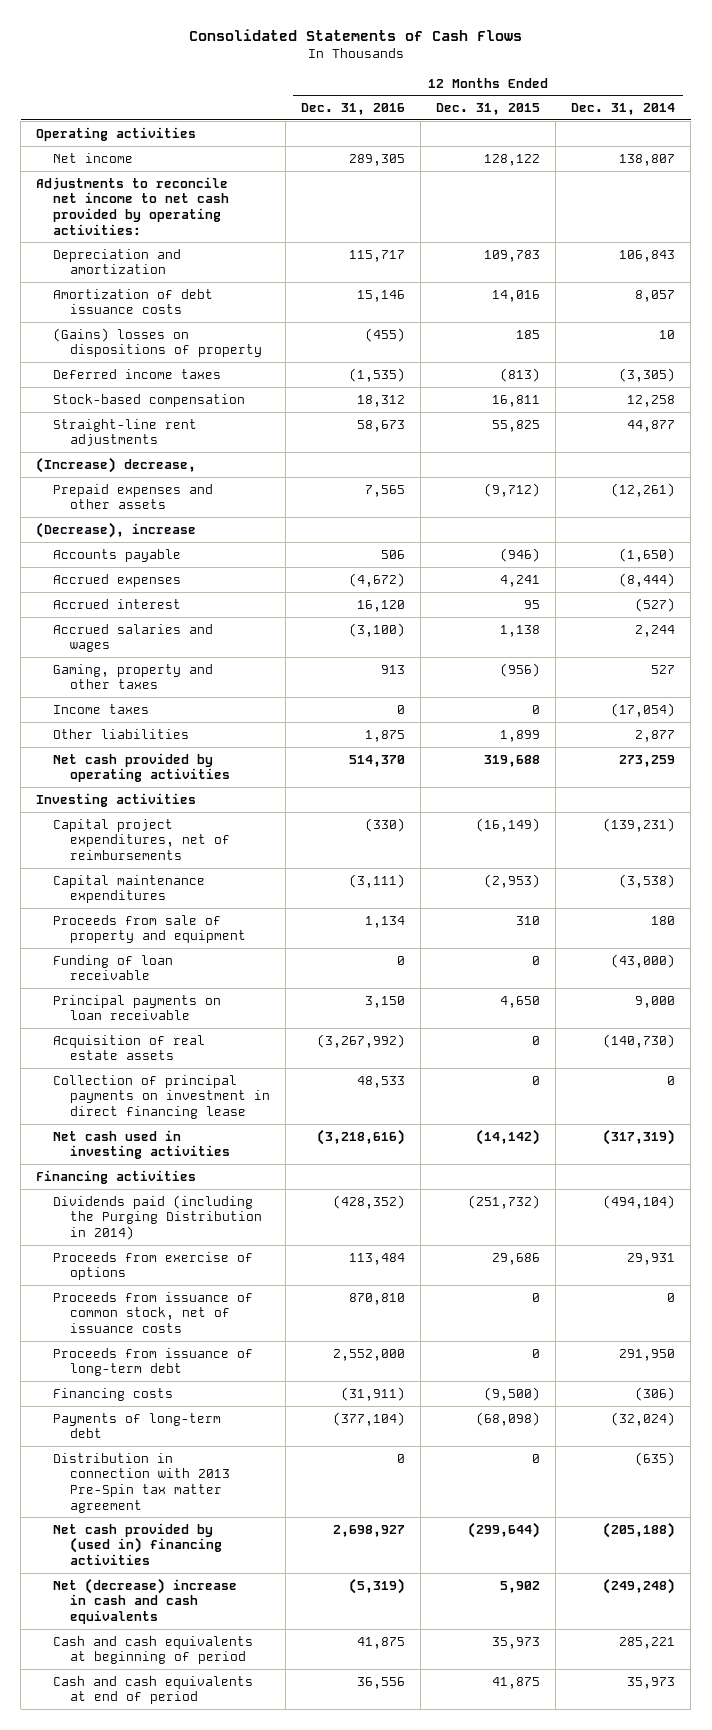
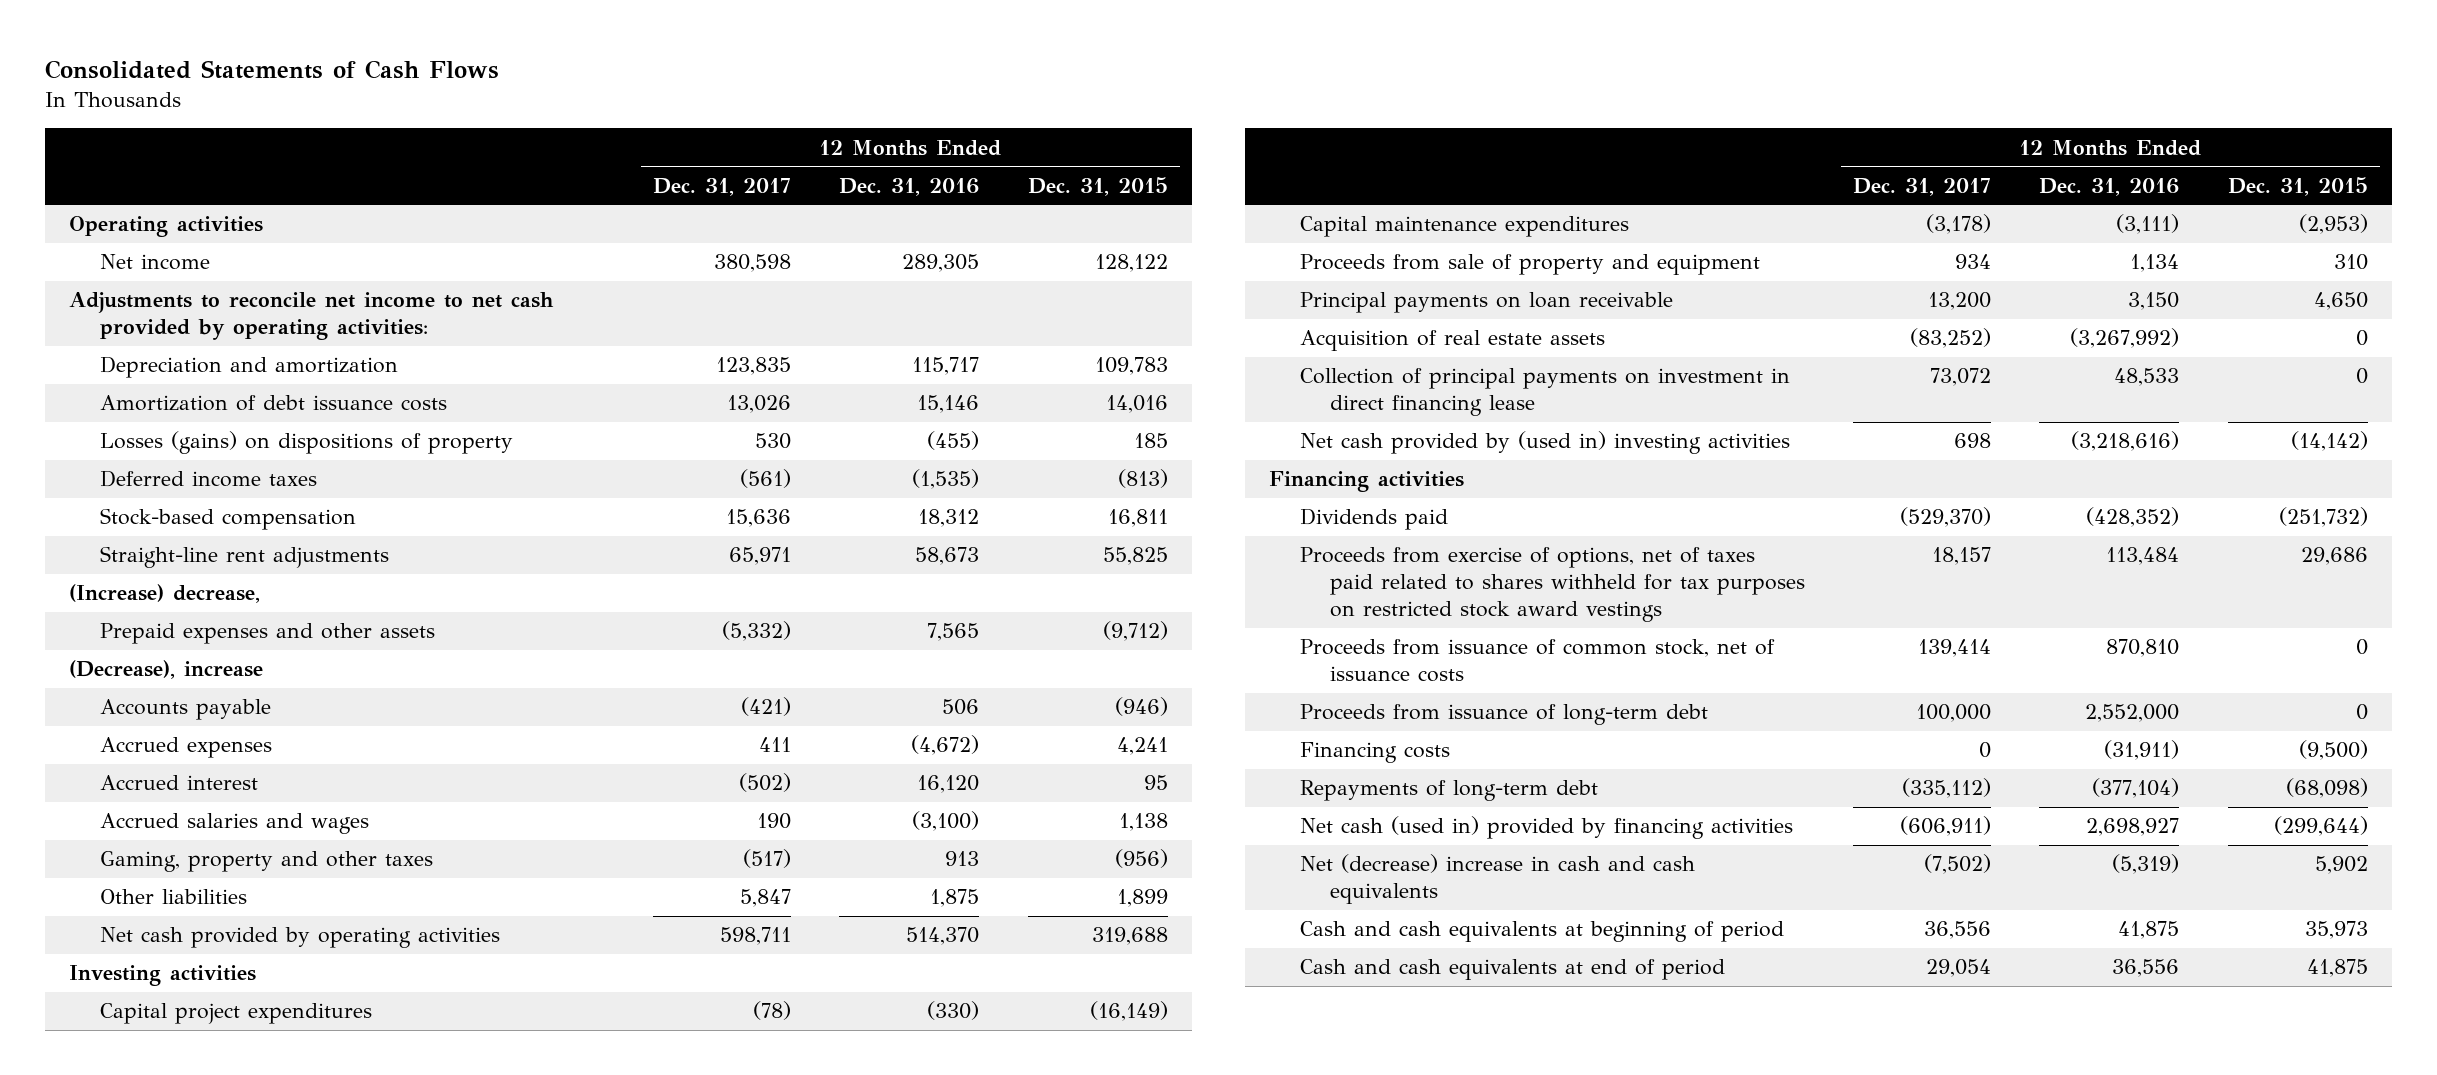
- | 12 Months Ended Dec. 31, 2016 | 12 Months Ended Dec. 31, 2015 | 12 Months Ended Dec. 31, 2014
+ | 12 Months Ended Dec. 31, 2017 | 12 Months Ended Dec. 31, 2016 | 12 Months Ended Dec. 31, 2015
- (Gains) losses on dispositions of property | (455) | 185 | 10
+ Losses (gains) on dispositions of property | 530 | (455) | 185
- Income taxes | 0 | 0 | (17,054)
- Capital project expenditures, net of reimbursements | (330) | (16,149) | (139,231)
+ Capital project expenditures | (78) | (330) | (16,149)
- Funding of loan receivable | 0 | 0 | (43,000)
- Net cash used in investing activities | (3,218,616) | (14,142) | (317,319)
+ Net cash provided by (used in) investing activities | 698 | (3,218,616) | (14,142)
- Dividends paid (including the Purging Distribution in 2014) | (428,352) | (251,732) | (494,104)
- Proceeds from exercise of options | 113,484 | 29,686 | 29,931
+ Dividends paid | (529,370) | (428,352) | (251,732)
+ Proceeds from exercise of options, net of taxes paid related to shares withheld for tax purposes on restricted stock award vestings | 18,157 | 113,484 | 29,686
- Payments of long-term debt | (377,104) | (68,098) | (32,024)
- Distribution in connection with 2013 Pre-Spin tax matter agreement | 0 | 0 | (635)
- Net cash provided by (used in) financing activities | 2,698,927 | (299,644) | (205,188)
+ Repayments of long-term debt | (335,112) | (377,104) | (68,098)
+ Net cash (used in) provided by financing activities | (606,911) | 2,698,927 | (299,644)

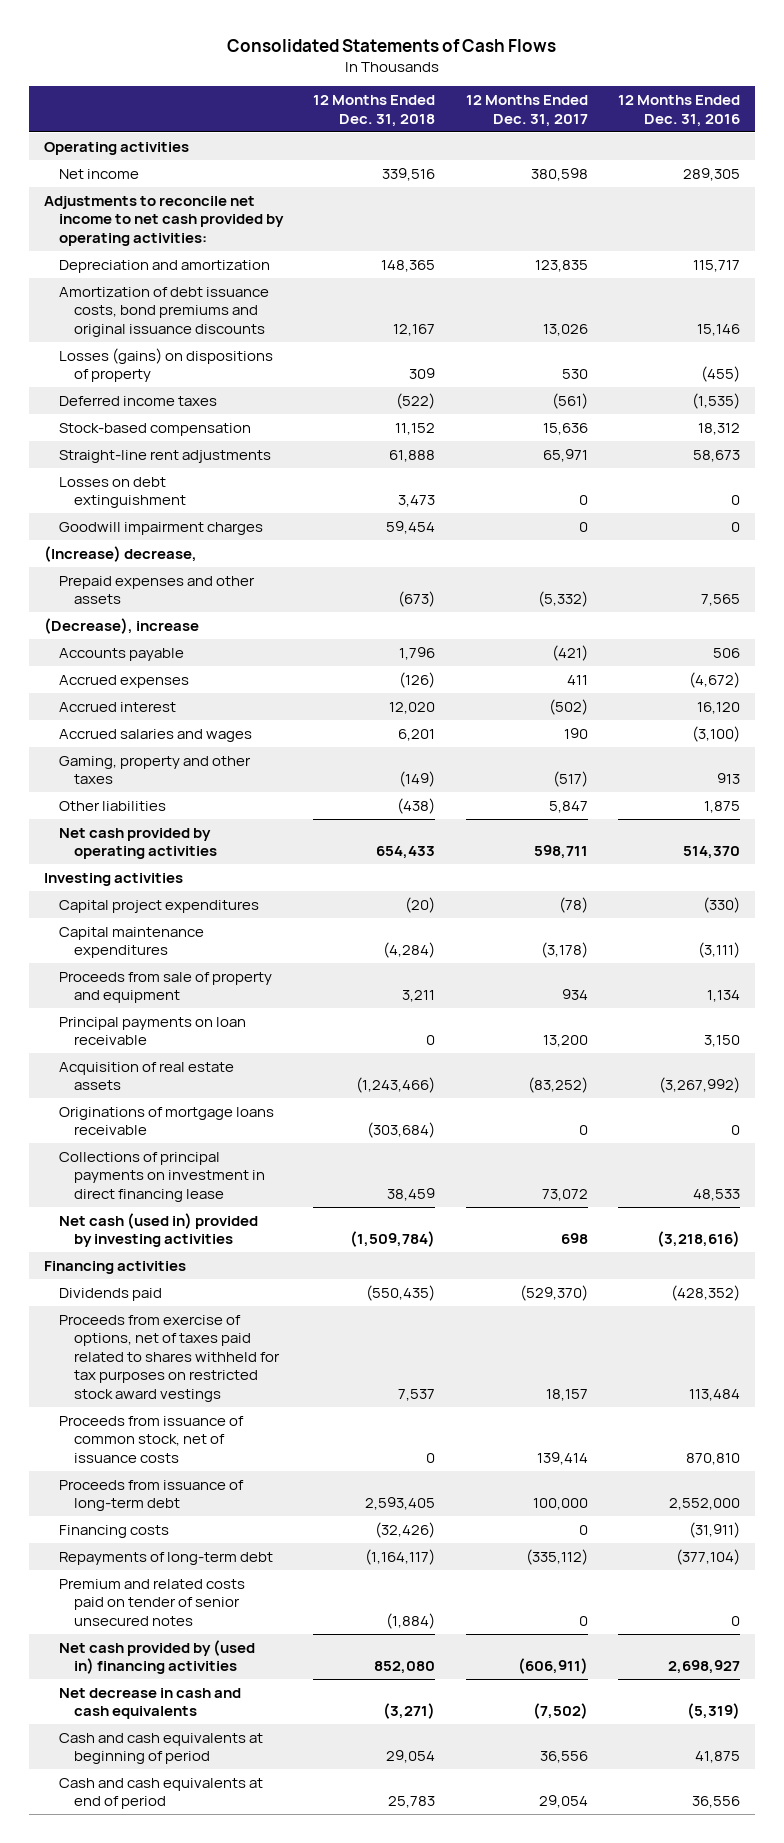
- | 12 Months Ended Dec. 31, 2017 | 12 Months Ended Dec. 31, 2016 | 12 Months Ended Dec. 31, 2015
+ | 12 Months Ended Dec. 31, 2018 | 12 Months Ended Dec. 31, 2017 | 12 Months Ended Dec. 31, 2016
- Amortization of debt issuance costs | 13,026 | 15,146 | 14,016
+ Amortization of debt issuance costs, bond premiums and original issuance discounts | 12,167 | 13,026 | 15,146
+ Losses on debt extinguishment | 3,473 | 0 | 0
+ Goodwill impairment charges | 59,454 | 0 | 0
- Collection of principal payments on investment in direct financing lease | 73,072 | 48,533 | 0
- Net cash provided by (used in) investing activities | 698 | (3,218,616) | (14,142)
+ Originations of mortgage loans receivable | (303,684) | 0 | 0
+ Collections of principal payments on investment in direct financing lease | 38,459 | 73,072 | 48,533
+ Net cash (used in) provided by investing activities | (1,509,784) | 698 | (3,218,616)
- Net cash (used in) provided by financing activities | (606,911) | 2,698,927 | (299,644)
- Net (decrease) increase in cash and cash equivalents | (7,502) | (5,319) | 5,902
+ Premium and related costs paid on tender of senior unsecured notes | (1,884) | 0 | 0
+ Net cash provided by (used in) financing activities | 852,080 | (606,911) | 2,698,927
+ Net decrease in cash and cash equivalents | (3,271) | (7,502) | (5,319)

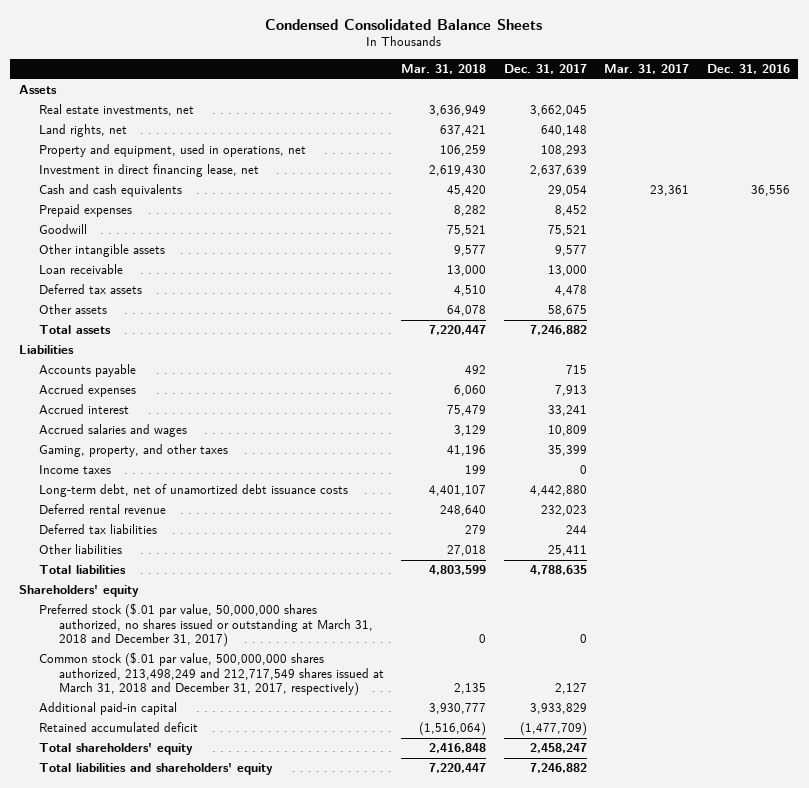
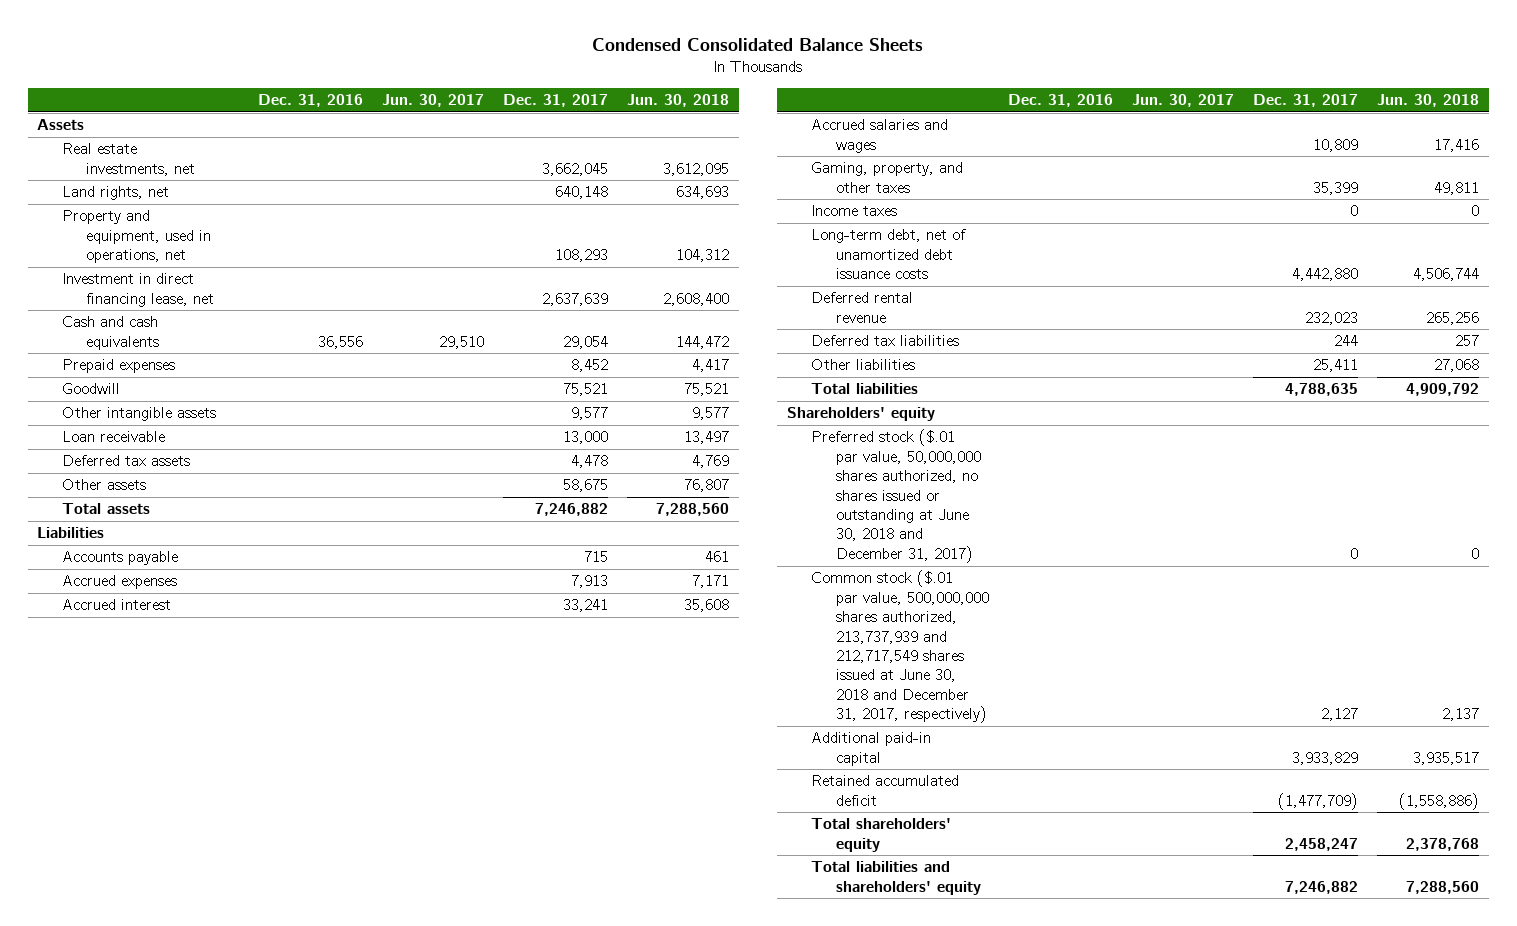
- | Mar. 31, 2018 | Dec. 31, 2017 | Mar. 31, 2017 | Dec. 31, 2016
+ | Dec. 31, 2016 | Jun. 30, 2017 | Dec. 31, 2017 | Jun. 30, 2018
- Preferred stock ($.01 par value, 50,000,000 shares authorized, no shares issued or outstanding at March 31, 2018 and December 31, 2017) | 0 | 0 | |
- Common stock ($.01 par value, 500,000,000 shares authorized, 213,498,249 and 212,717,549 shares issued at March 31, 2018 and December 31, 2017, respectively) | 2,135 | 2,127 | |
+ Preferred stock ($.01 par value, 50,000,000 shares authorized, no shares issued or outstanding at June 30, 2018 and December 31, 2017) | | | 0 | 0
+ Common stock ($.01 par value, 500,000,000 shares authorized, 213,737,939 and 212,717,549 shares issued at June 30, 2018 and December 31, 2017, respectively) | | | 2,127 | 2,137

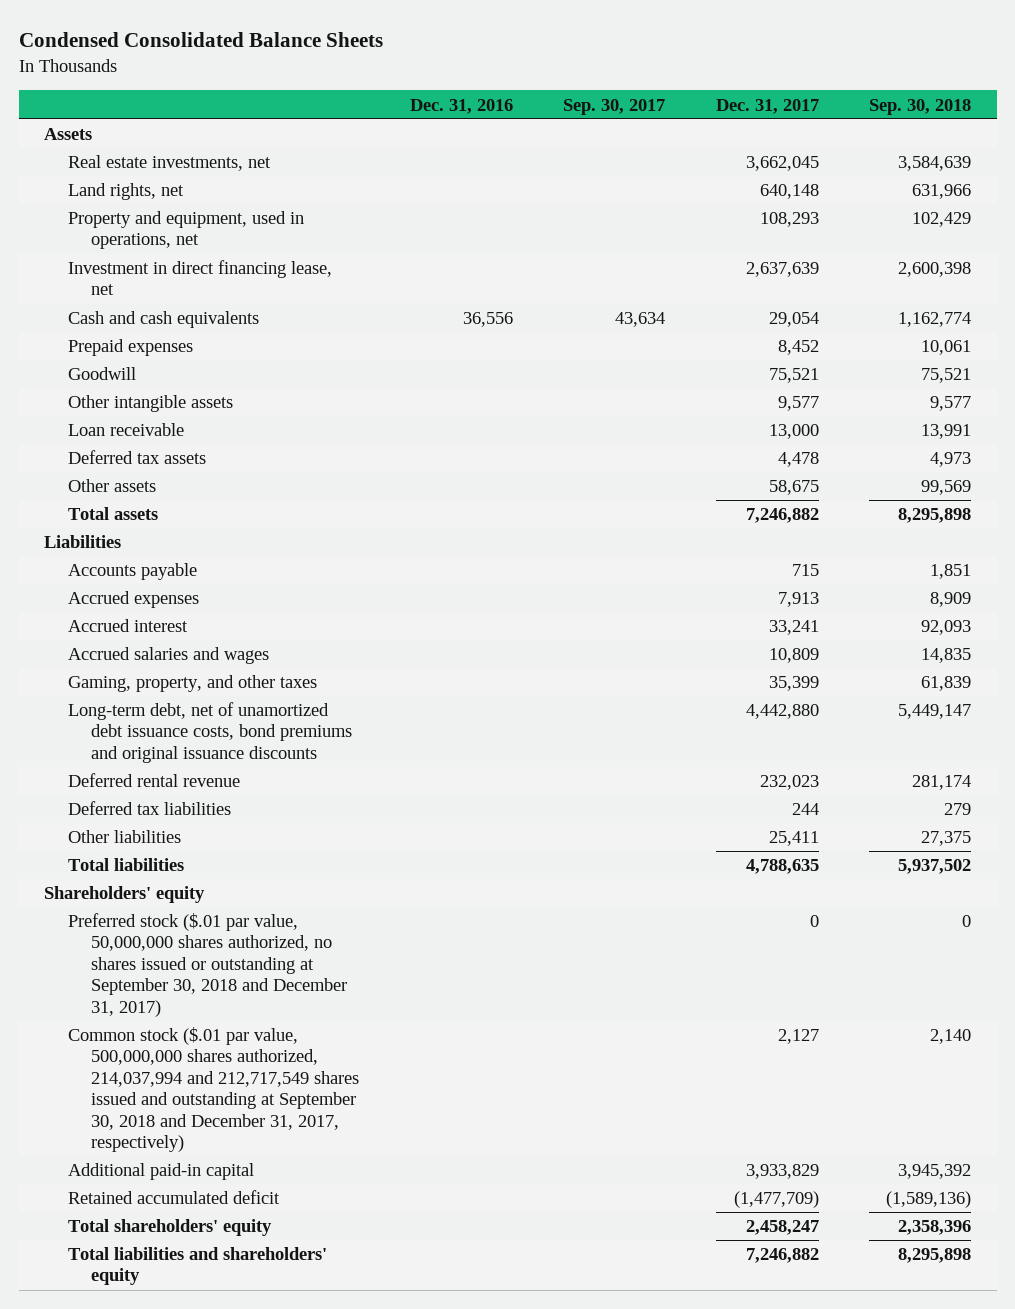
- | Dec. 31, 2016 | Jun. 30, 2017 | Dec. 31, 2017 | Jun. 30, 2018
+ | Dec. 31, 2016 | Sep. 30, 2017 | Dec. 31, 2017 | Sep. 30, 2018
- Income taxes | | | 0 | 0
- Long-term debt, net of unamortized debt issuance costs | | | 4,442,880 | 4,506,744
+ Long-term debt, net of unamortized debt issuance costs, bond premiums and original issuance discounts | | | 4,442,880 | 5,449,147
- Preferred stock ($.01 par value, 50,000,000 shares authorized, no shares issued or outstanding at June 30, 2018 and December 31, 2017) | | | 0 | 0
- Common stock ($.01 par value, 500,000,000 shares authorized, 213,737,939 and 212,717,549 shares issued at June 30, 2018 and December 31, 2017, respectively) | | | 2,127 | 2,137
+ Preferred stock ($.01 par value, 50,000,000 shares authorized, no shares issued or outstanding at September 30, 2018 and December 31, 2017) | | | 0 | 0
+ Common stock ($.01 par value, 500,000,000 shares authorized, 214,037,994 and 212,717,549 shares issued and outstanding at September 30, 2018 and December 31, 2017, respectively) | | | 2,127 | 2,140

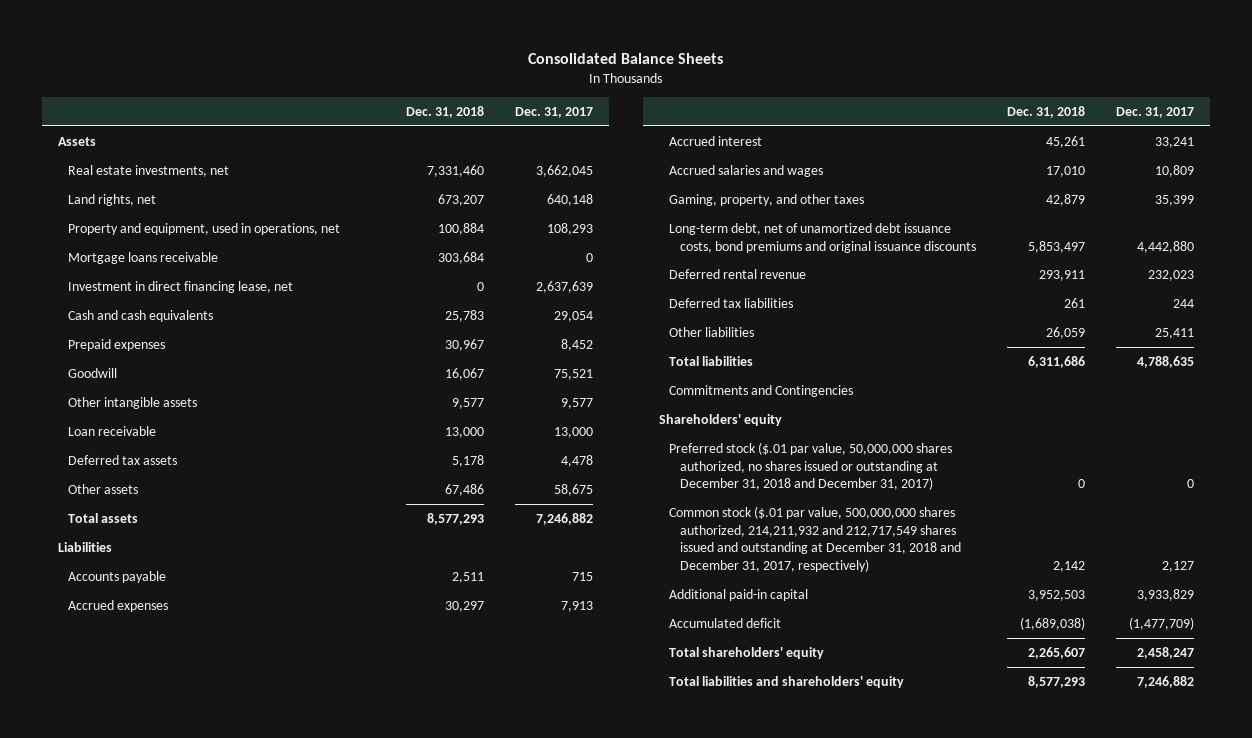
- Condensed Consolidated Balance Sheets
+ Consolidated Balance Sheets
- | Dec. 31, 2016 | Sep. 30, 2017 | Dec. 31, 2017 | Sep. 30, 2018
+ | Dec. 31, 2018 | Dec. 31, 2017
+ Mortgage loans receivable | 303,684 | 0
+ Commitments and Contingencies
- Preferred stock ($.01 par value, 50,000,000 shares authorized, no shares issued or outstanding at September 30, 2018 and December 31, 2017) | | | 0 | 0
- Common stock ($.01 par value, 500,000,000 shares authorized, 214,037,994 and 212,717,549 shares issued and outstanding at September 30, 2018 and December 31, 2017, respectively) | | | 2,127 | 2,140
+ Preferred stock ($.01 par value, 50,000,000 shares authorized, no shares issued or outstanding at December 31, 2018 and December 31, 2017) | 0 | 0
+ Common stock ($.01 par value, 500,000,000 shares authorized, 214,211,932 and 212,717,549 shares issued and outstanding at December 31, 2018 and December 31, 2017, respectively) | 2,142 | 2,127
- Retained accumulated deficit | | | (1,477,709) | (1,589,136)
+ Accumulated deficit | (1,689,038) | (1,477,709)

